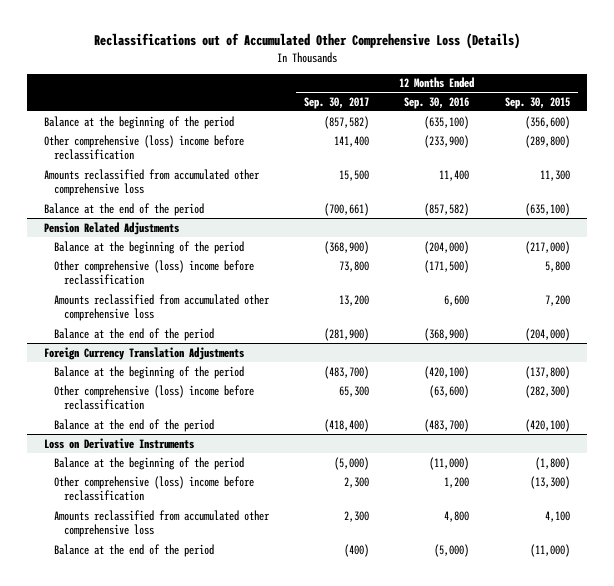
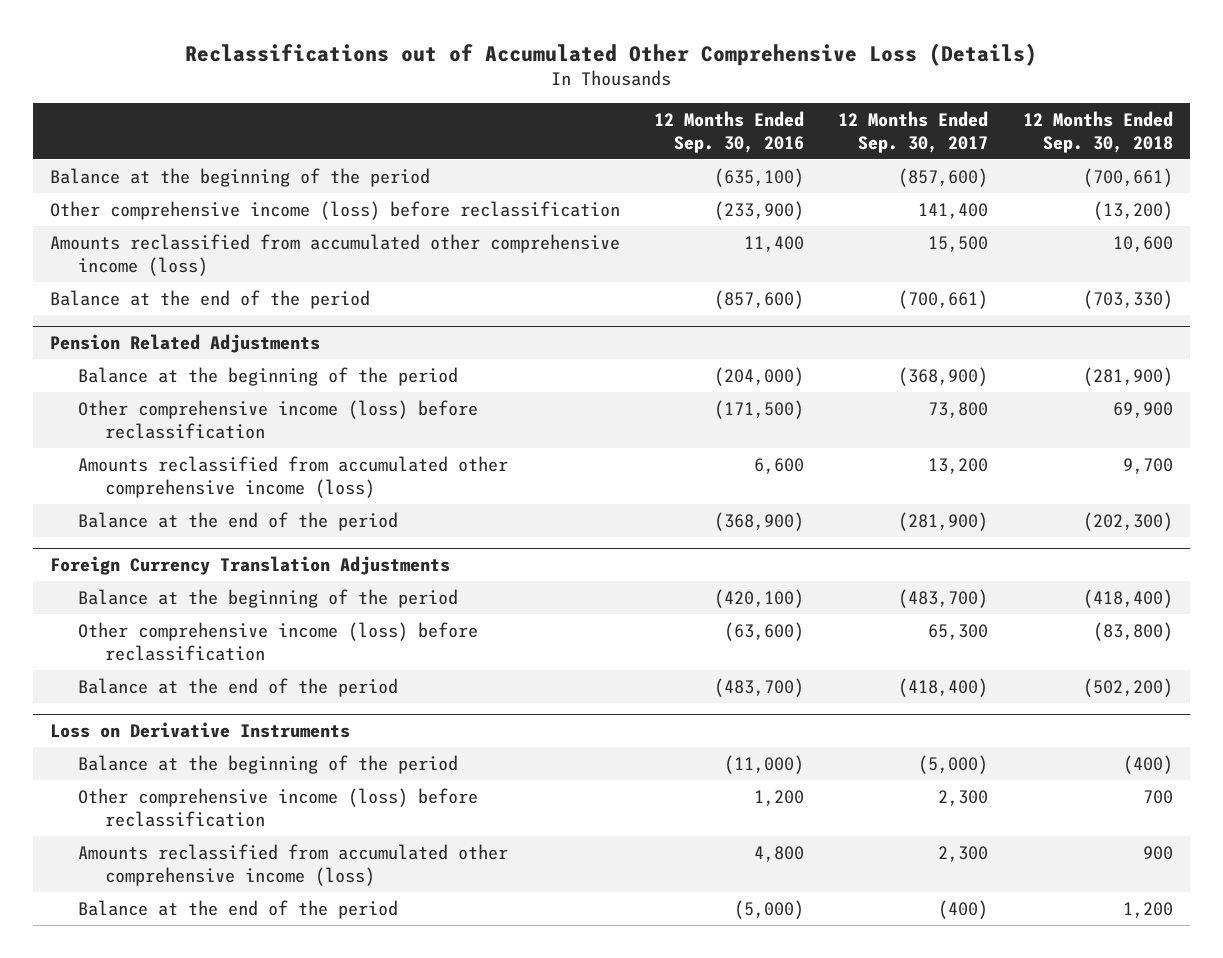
- | 12 Months Ended Sep. 30, 2017 | 12 Months Ended Sep. 30, 2016 | 12 Months Ended Sep. 30, 2015
+ | 12 Months Ended Sep. 30, 2016 | 12 Months Ended Sep. 30, 2017 | 12 Months Ended Sep. 30, 2018
- Balance at the beginning of the period | (857,582) | (635,100) | (356,600)
- Other comprehensive (loss) income before reclassification | 141,400 | (233,900) | (289,800)
- Amounts reclassified from accumulated other comprehensive loss | 15,500 | 11,400 | 11,300
- Balance at the end of the period | (700,661) | (857,582) | (635,100)
+ Balance at the beginning of the period | (635,100) | (857,600) | (700,661)
+ Other comprehensive income (loss) before reclassification | (233,900) | 141,400 | (13,200)
+ Amounts reclassified from accumulated other comprehensive income (loss) | 11,400 | 15,500 | 10,600
+ Balance at the end of the period | (857,600) | (700,661) | (703,330)
@ Pension Related Adjustments
- Other comprehensive (loss) income before reclassification | 73,800 | (171,500) | 5,800
- Amounts reclassified from accumulated other comprehensive loss | 13,200 | 6,600 | 7,200
+ Other comprehensive income (loss) before reclassification | (171,500) | 73,800 | 69,900
+ Amounts reclassified from accumulated other comprehensive income (loss) | 6,600 | 13,200 | 9,700
@ Foreign Currency Translation Adjustments
- Other comprehensive (loss) income before reclassification | 65,300 | (63,600) | (282,300)
+ Other comprehensive income (loss) before reclassification | (63,600) | 65,300 | (83,800)
@ Loss on Derivative Instruments
- Other comprehensive (loss) income before reclassification | 2,300 | 1,200 | (13,300)
- Amounts reclassified from accumulated other comprehensive loss | 2,300 | 4,800 | 4,100
+ Other comprehensive income (loss) before reclassification | 1,200 | 2,300 | 700
+ Amounts reclassified from accumulated other comprehensive income (loss) | 4,800 | 2,300 | 900

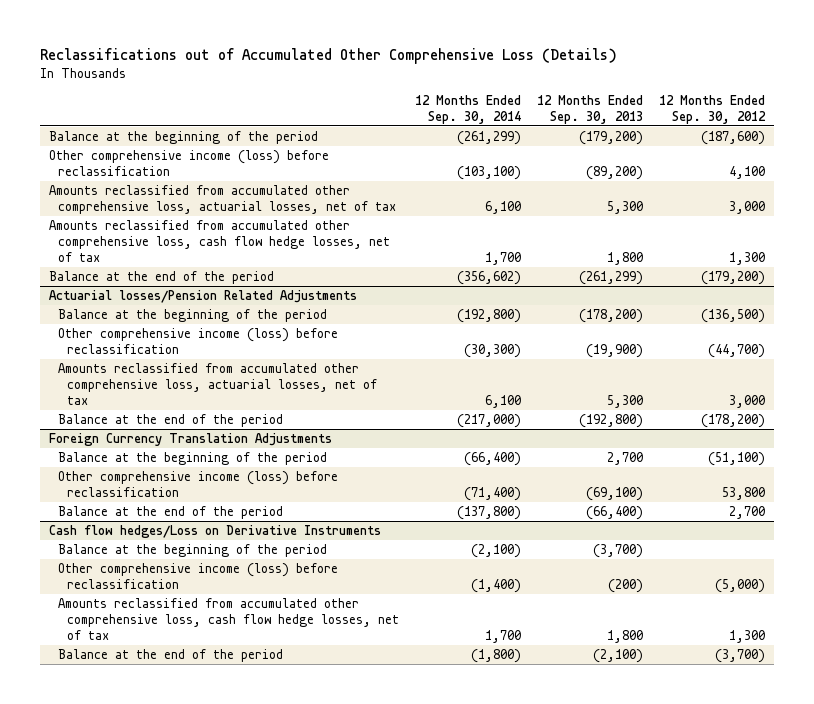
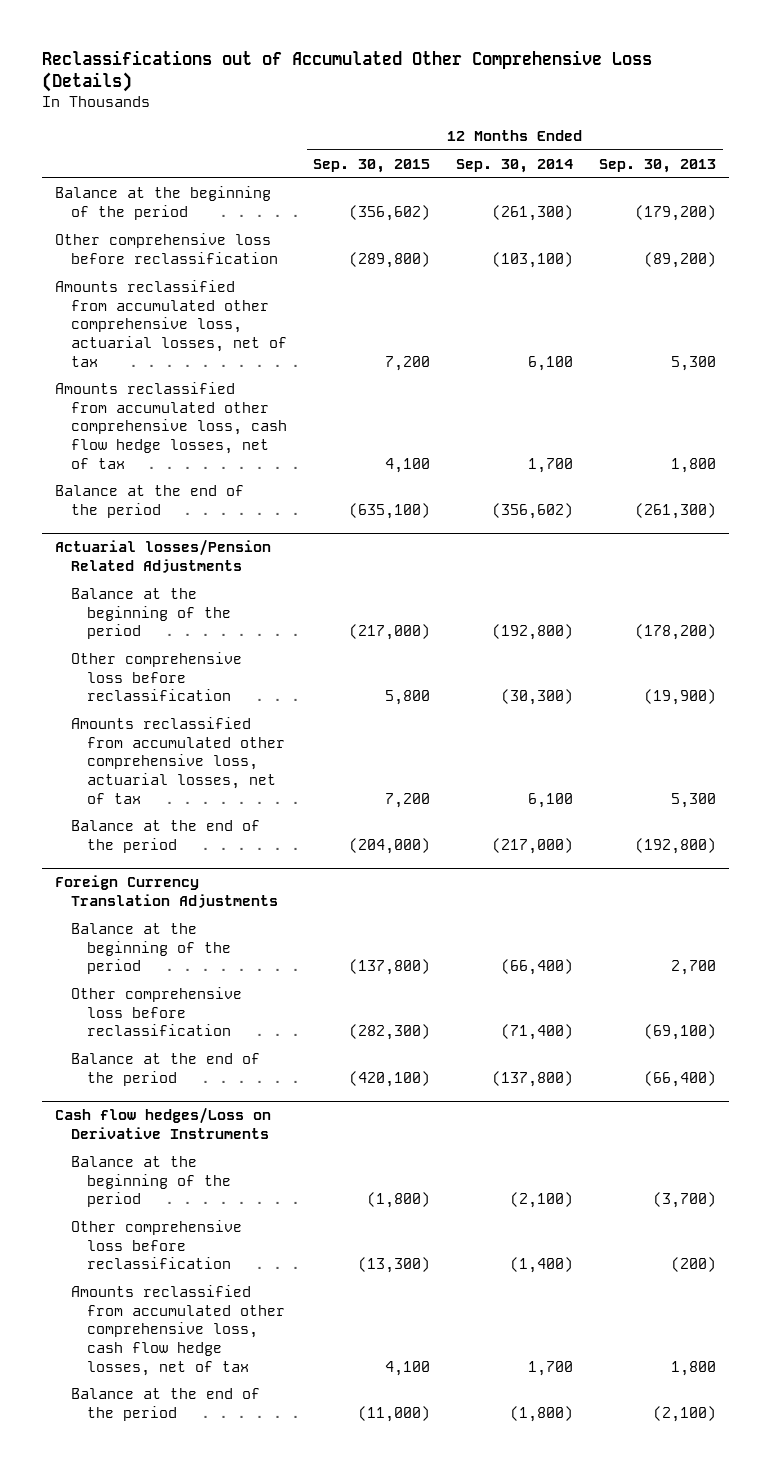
- | 12 Months Ended Sep. 30, 2014 | 12 Months Ended Sep. 30, 2013 | 12 Months Ended Sep. 30, 2012
+ | 12 Months Ended Sep. 30, 2015 | 12 Months Ended Sep. 30, 2014 | 12 Months Ended Sep. 30, 2013
- Balance at the beginning of the period | (261,299) | (179,200) | (187,600)
- Other comprehensive income (loss) before reclassification | (103,100) | (89,200) | 4,100
+ Balance at the beginning of the period | (356,602) | (261,300) | (179,200)
+ Other comprehensive loss before reclassification | (289,800) | (103,100) | (89,200)
- Balance at the end of the period | (356,602) | (261,299) | (179,200)
+ Balance at the end of the period | (635,100) | (356,602) | (261,300)
@ Actuarial losses/Pension Related Adjustments
- Other comprehensive income (loss) before reclassification | (30,300) | (19,900) | (44,700)
+ Other comprehensive loss before reclassification | 5,800 | (30,300) | (19,900)
@ Foreign Currency Translation Adjustments
- Other comprehensive income (loss) before reclassification | (71,400) | (69,100) | 53,800
+ Other comprehensive loss before reclassification | (282,300) | (71,400) | (69,100)
@ Cash flow hedges/Loss on Derivative Instruments
- Other comprehensive income (loss) before reclassification | (1,400) | (200) | (5,000)
+ Other comprehensive loss before reclassification | (13,300) | (1,400) | (200)

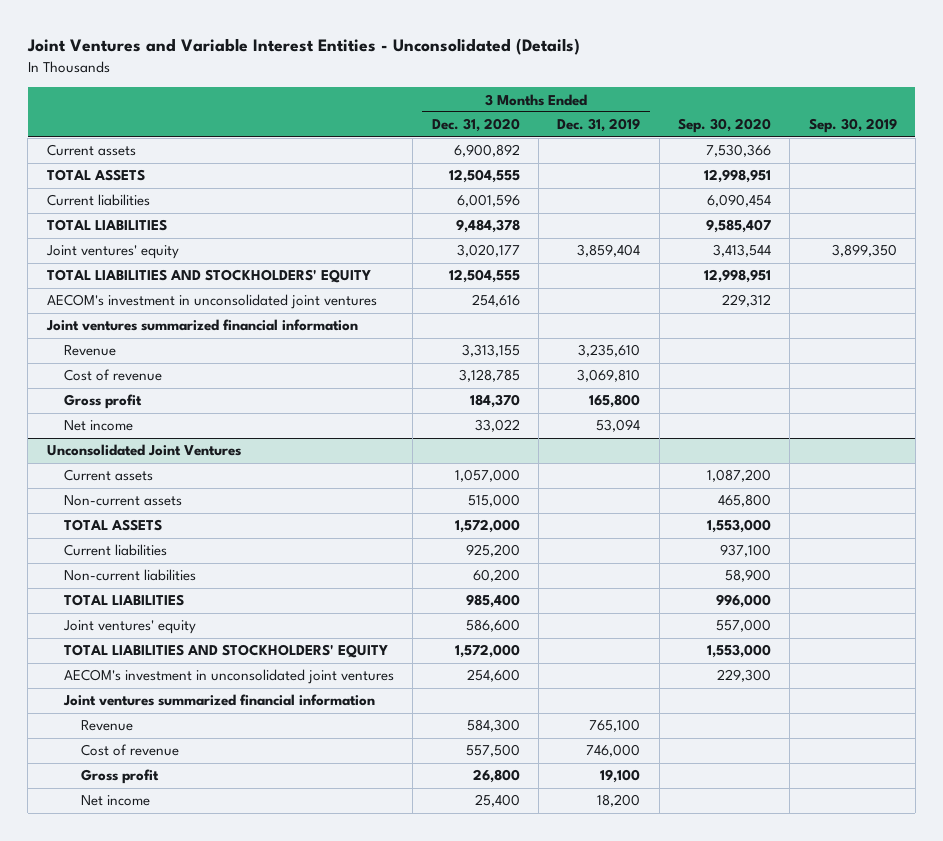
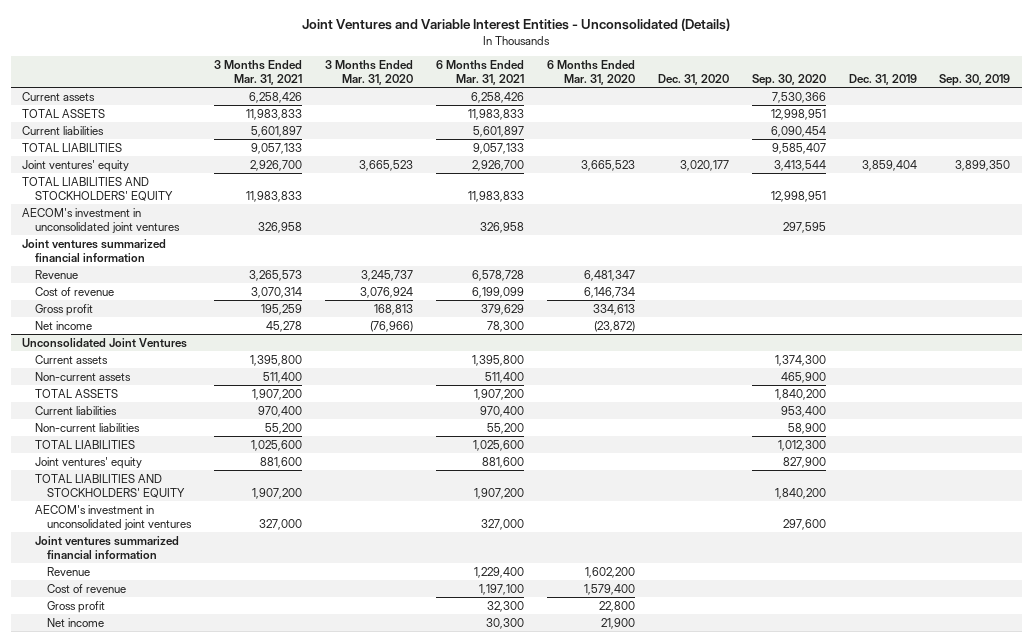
- | 3 Months Ended Dec. 31, 2020 | 3 Months Ended Dec. 31, 2019 | Sep. 30, 2020 | Sep. 30, 2019
+ | 3 Months Ended Mar. 31, 2021 | 3 Months Ended Mar. 31, 2020 | 6 Months Ended Mar. 31, 2021 | 6 Months Ended Mar. 31, 2020 | Dec. 31, 2020 | Sep. 30, 2020 | Dec. 31, 2019 | Sep. 30, 2019
- AECOM's investment in unconsolidated joint ventures | 254,616 | | 229,312 |
+ AECOM's investment in unconsolidated joint ventures | 326,958 | | 326,958 | | | 297,595 | |
@ Unconsolidated Joint Ventures
- Current assets | 1,057,000 | | 1,087,200 |
- Non-current assets | 515,000 | | 465,800 |
- TOTAL ASSETS | 1,572,000 | | 1,553,000 |
- Current liabilities | 925,200 | | 937,100 |
+ Current assets | 1,395,800 | | 1,395,800 | | | 1,374,300 | |
+ Non-current assets | 511,400 | | 511,400 | | | 465,900 | |
+ TOTAL ASSETS | 1,907,200 | | 1,907,200 | | | 1,840,200 | |
+ Current liabilities | 970,400 | | 970,400 | | | 953,400 | |
- TOTAL LIABILITIES | 985,400 | | 996,000 |
- Joint ventures' equity | 586,600 | | 557,000 |
- TOTAL LIABILITIES AND STOCKHOLDERS' EQUITY | 1,572,000 | | 1,553,000 |
- AECOM's investment in unconsolidated joint ventures | 254,600 | | 229,300 |
+ TOTAL LIABILITIES | 1,025,600 | | 1,025,600 | | | 1,012,300 | |
+ Joint ventures' equity | 881,600 | | 881,600 | | | 827,900 | |
+ TOTAL LIABILITIES AND STOCKHOLDERS' EQUITY | 1,907,200 | | 1,907,200 | | | 1,840,200 | |
+ AECOM's investment in unconsolidated joint ventures | 327,000 | | 327,000 | | | 297,600 | |

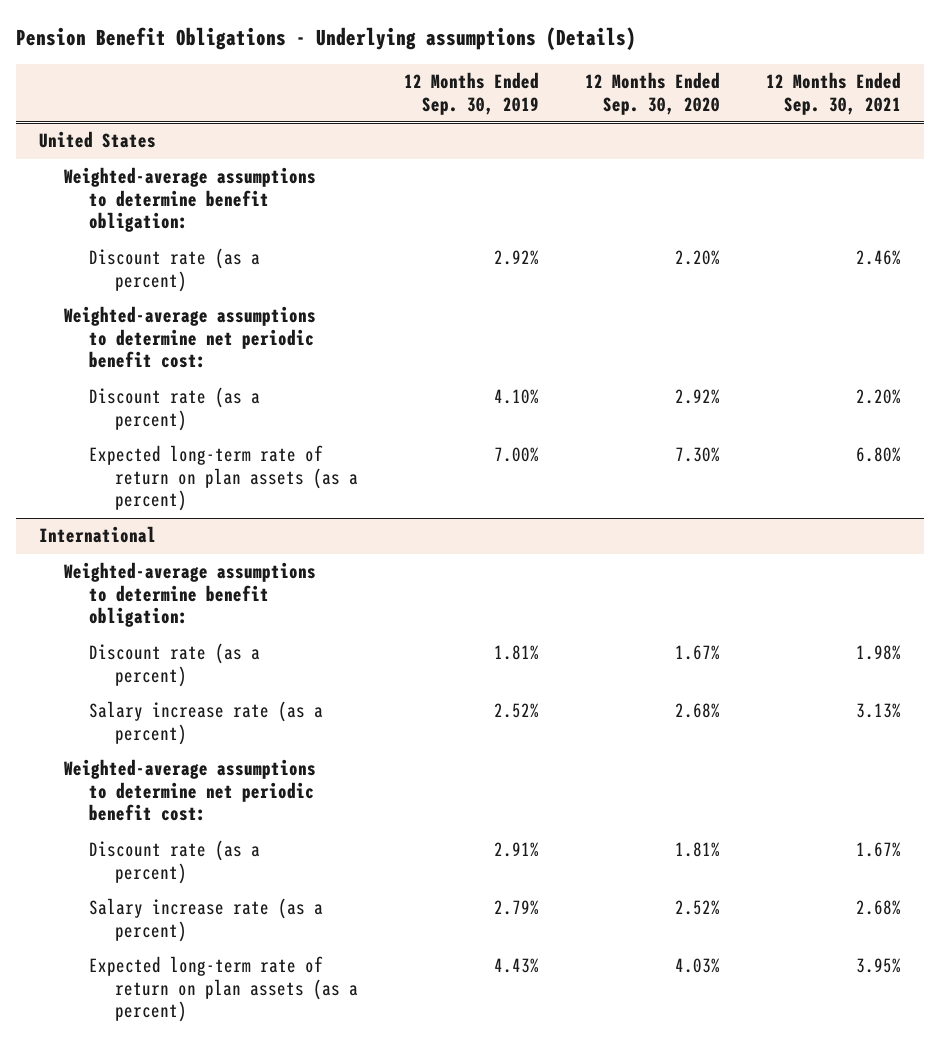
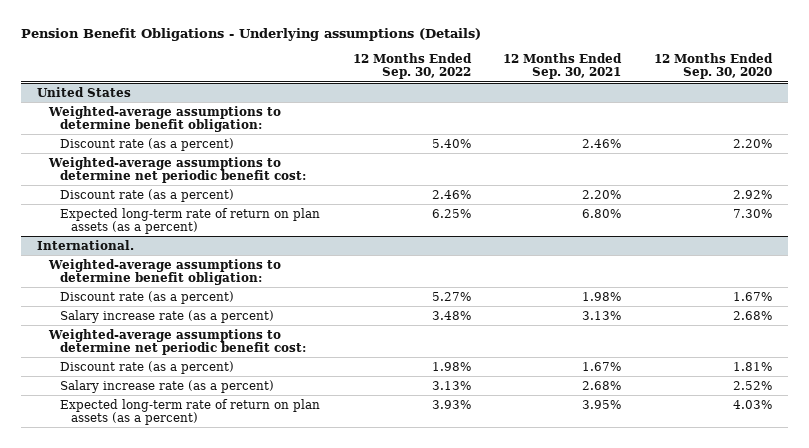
- | 12 Months Ended Sep. 30, 2019 | 12 Months Ended Sep. 30, 2020 | 12 Months Ended Sep. 30, 2021
+ | 12 Months Ended Sep. 30, 2022 | 12 Months Ended Sep. 30, 2021 | 12 Months Ended Sep. 30, 2020
- International
+ International.

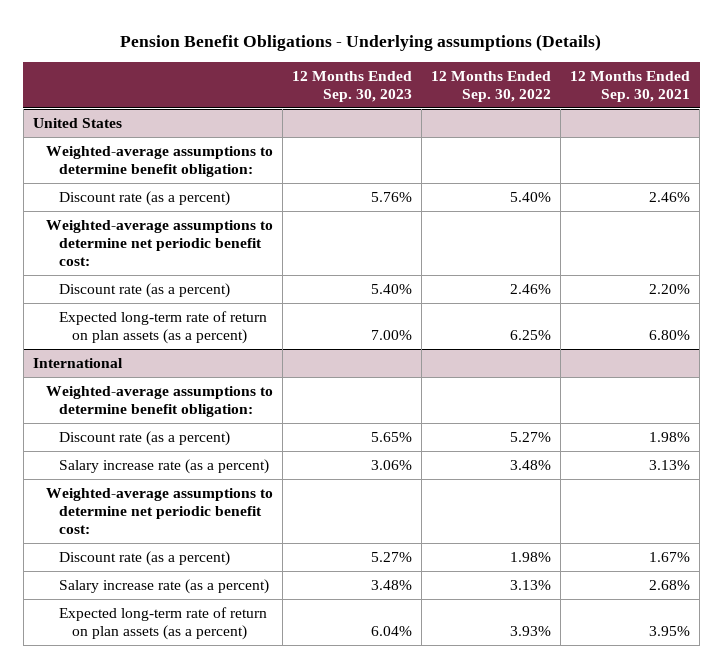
- | 12 Months Ended Sep. 30, 2022 | 12 Months Ended Sep. 30, 2021 | 12 Months Ended Sep. 30, 2020
+ | 12 Months Ended Sep. 30, 2023 | 12 Months Ended Sep. 30, 2022 | 12 Months Ended Sep. 30, 2021
- International.
+ International

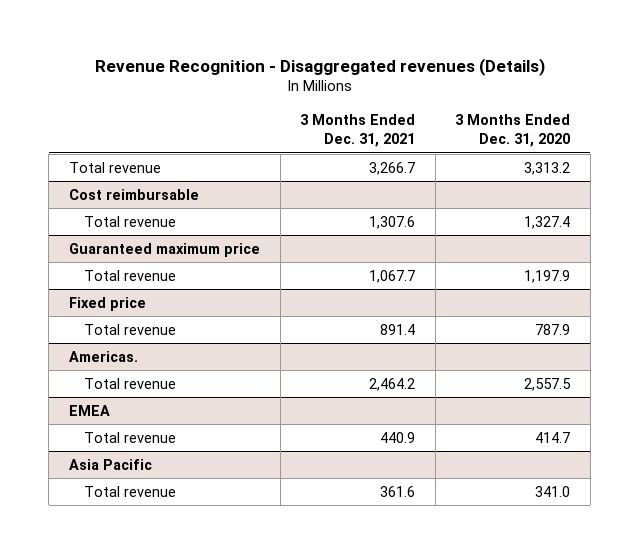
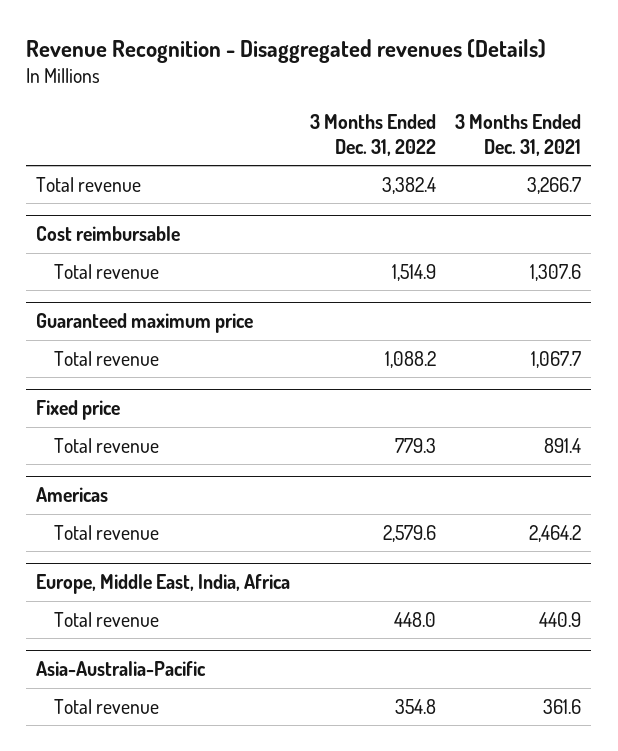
- | 3 Months Ended Dec. 31, 2021 | 3 Months Ended Dec. 31, 2020
+ | 3 Months Ended Dec. 31, 2022 | 3 Months Ended Dec. 31, 2021
- Americas.
+ Americas
- EMEA
+ Europe, Middle East, India, Africa
- Asia Pacific
+ Asia-Australia-Pacific

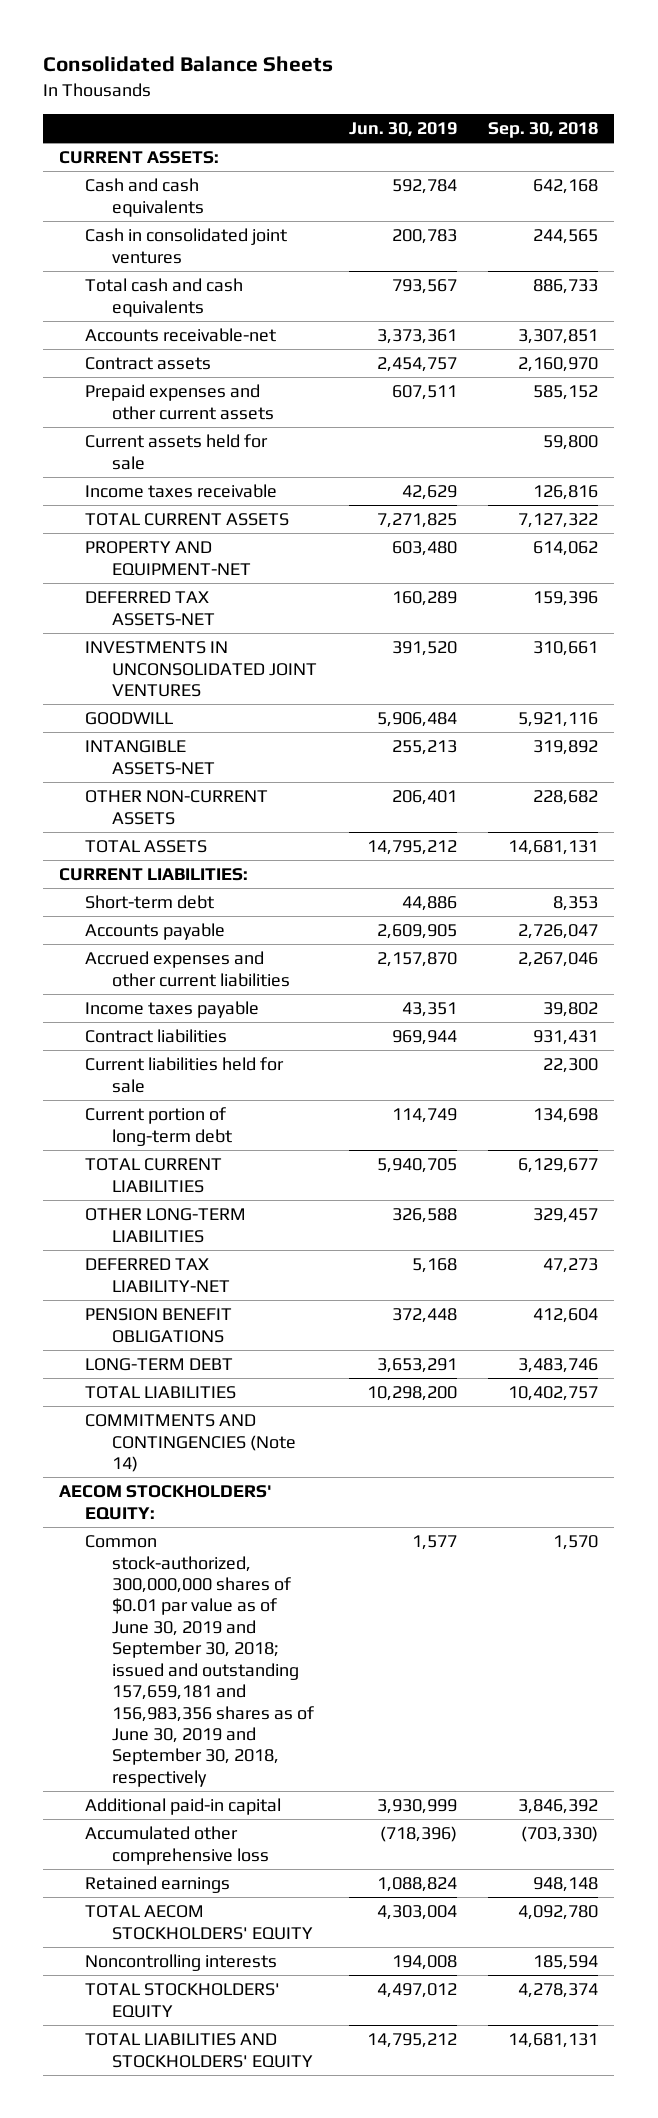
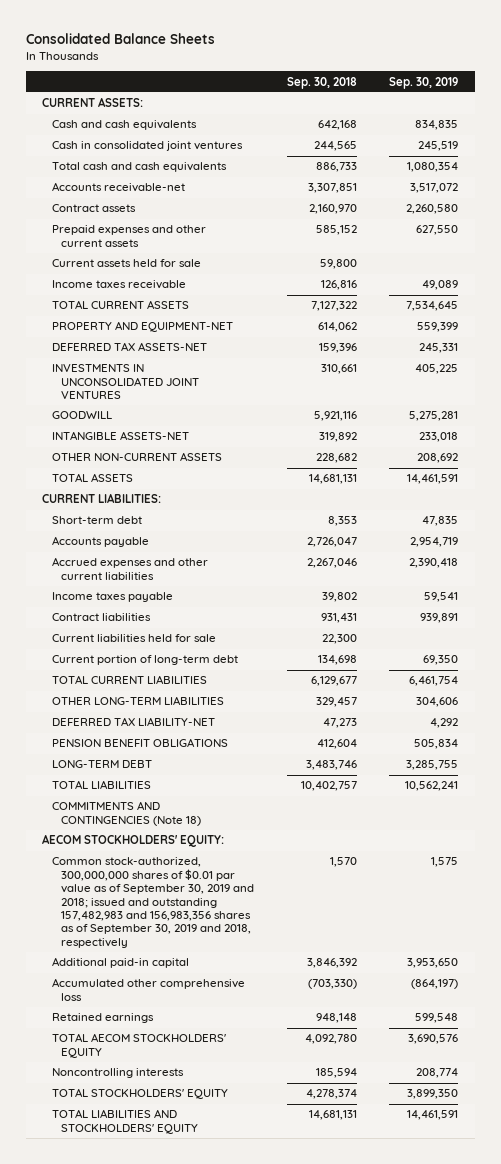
- | Jun. 30, 2019 | Sep. 30, 2018
+ | Sep. 30, 2018 | Sep. 30, 2019
- COMMITMENTS AND CONTINGENCIES (Note 14)
+ COMMITMENTS AND CONTINGENCIES (Note 18)
- Common stock-authorized, 300,000,000 shares of $0.01 par value as of June 30, 2019 and September 30, 2018; issued and outstanding 157,659,181 and 156,983,356 shares as of June 30, 2019 and September 30, 2018, respectively | 1,577 | 1,570
+ Common stock-authorized, 300,000,000 shares of $0.01 par value as of September 30, 2019 and 2018; issued and outstanding 157,482,983 and 156,983,356 shares as of September 30, 2019 and 2018, respectively | 1,570 | 1,575

